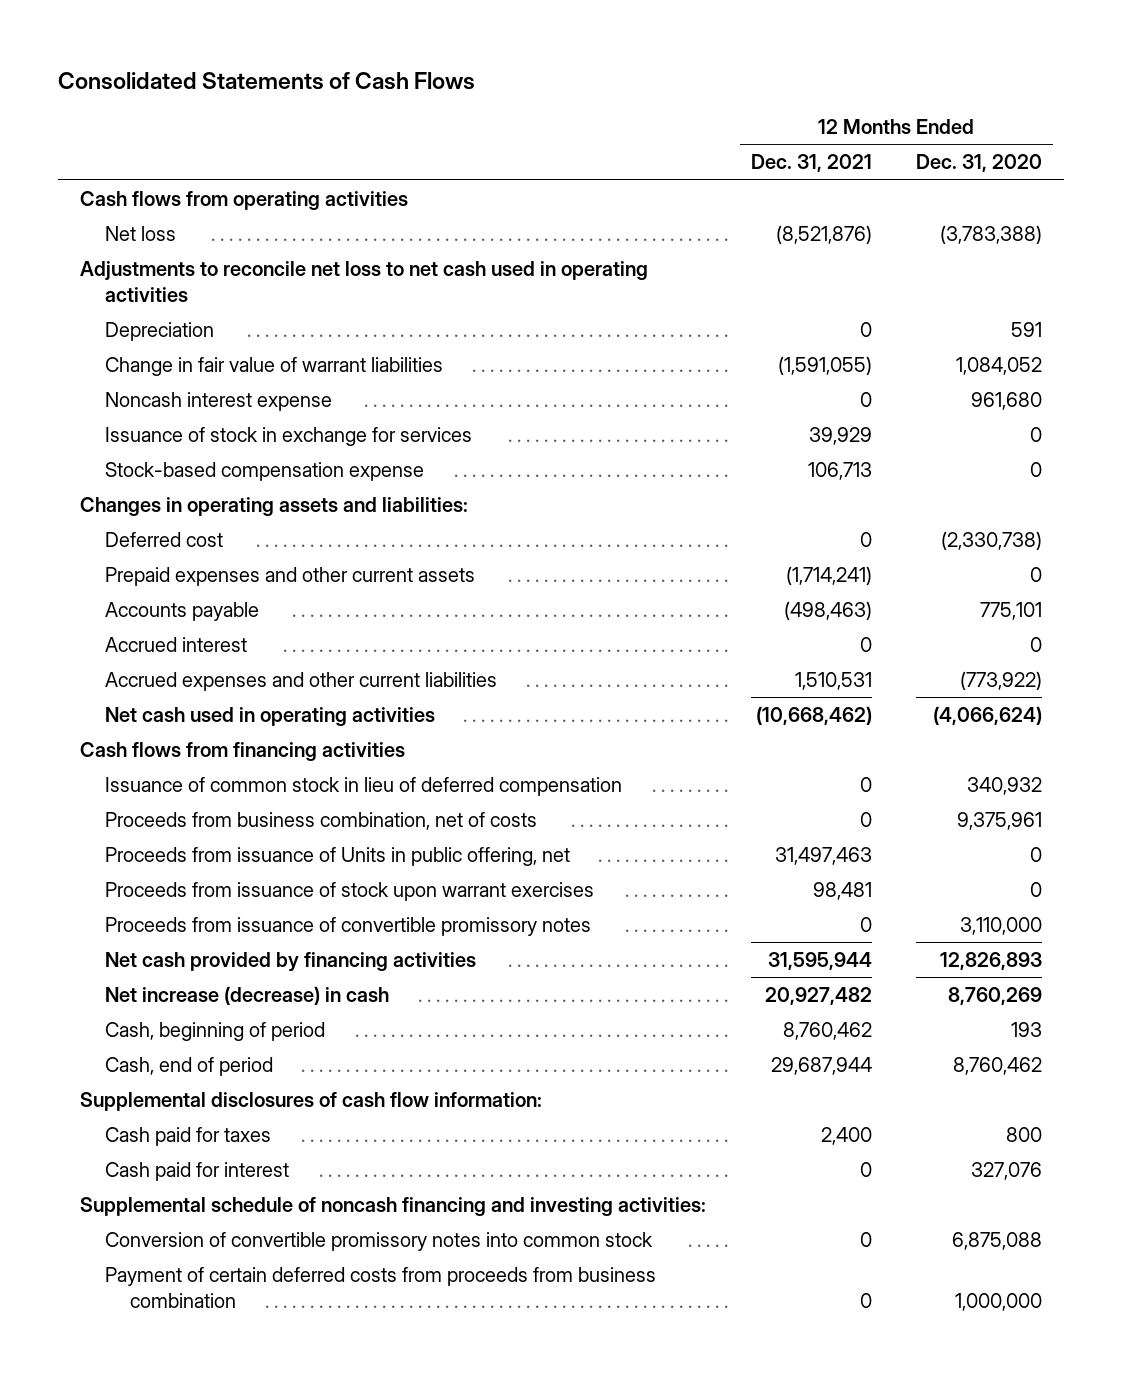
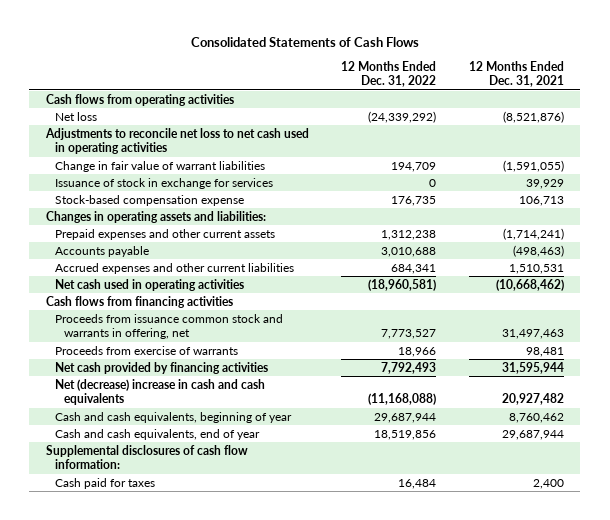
- | 12 Months Ended Dec. 31, 2021 | 12 Months Ended Dec. 31, 2020
+ | 12 Months Ended Dec. 31, 2022 | 12 Months Ended Dec. 31, 2021
- Depreciation | 0 | 591
- Noncash interest expense | 0 | 961,680
- Deferred cost | 0 | (2,330,738)
- Accrued interest | 0 | 0
- Issuance of common stock in lieu of deferred compensation | 0 | 340,932
- Proceeds from business combination, net of costs | 0 | 9,375,961
- Proceeds from issuance of Units in public offering, net | 31,497,463 | 0
- Proceeds from issuance of stock upon warrant exercises | 98,481 | 0
- Proceeds from issuance of convertible promissory notes | 0 | 3,110,000
+ Proceeds from issuance common stock and warrants in offering, net | 7,773,527 | 31,497,463
+ Proceeds from exercise of warrants | 18,966 | 98,481
- Net increase (decrease) in cash | 20,927,482 | 8,760,269
- Cash, beginning of period | 8,760,462 | 193
- Cash, end of period | 29,687,944 | 8,760,462
+ Net (decrease) increase in cash and cash equivalents | (11,168,088) | 20,927,482
+ Cash and cash equivalents, beginning of year | 29,687,944 | 8,760,462
+ Cash and cash equivalents, end of year | 18,519,856 | 29,687,944
- Cash paid for interest | 0 | 327,076
- Supplemental schedule of noncash financing and investing activities:
- Conversion of convertible promissory notes into common stock | 0 | 6,875,088
- Payment of certain deferred costs from proceeds from business combination | 0 | 1,000,000

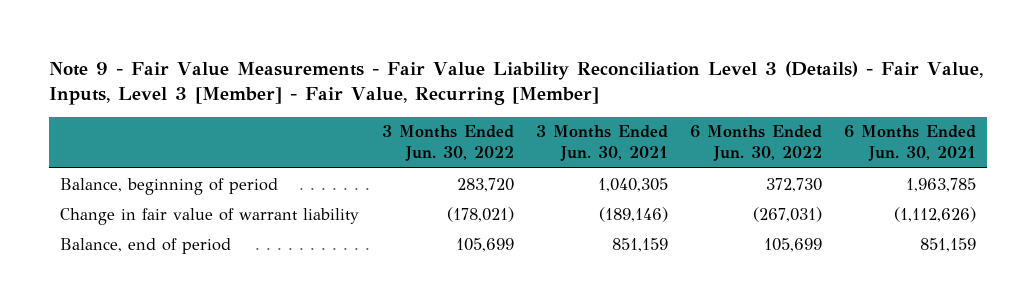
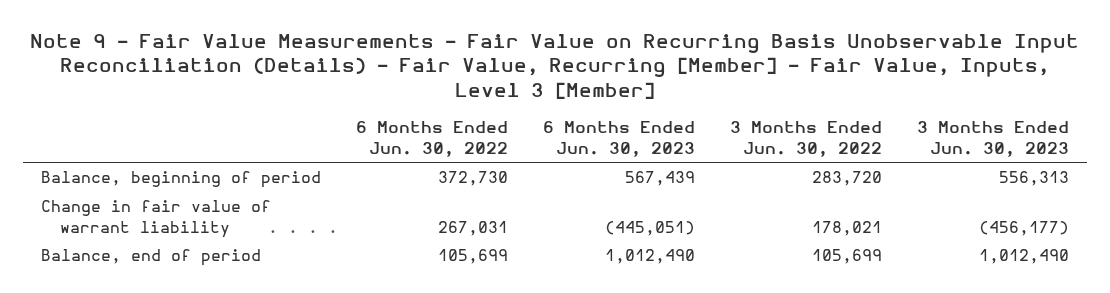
- Note 9 - Fair Value Measurements - Fair Value Liability Reconciliation Level 3 (Details) - Fair Value, Inputs, Level 3 [Member] - Fair Value, Recurring [Member]
+ Note 9 - Fair Value Measurements - Fair Value on Recurring Basis Unobservable Input Reconciliation (Details) - Fair Value, Recurring [Member] - Fair Value, Inputs, Level 3 [Member]
- | 3 Months Ended Jun. 30, 2022 | 3 Months Ended Jun. 30, 2021 | 6 Months Ended Jun. 30, 2022 | 6 Months Ended Jun. 30, 2021
+ | 6 Months Ended Jun. 30, 2022 | 6 Months Ended Jun. 30, 2023 | 3 Months Ended Jun. 30, 2022 | 3 Months Ended Jun. 30, 2023
- Change in fair value of warrant liability | (178,021) | (189,146) | (267,031) | (1,112,626)
+ Change in fair value of warrant liability | 267,031 | (445,051) | 178,021 | (456,177)

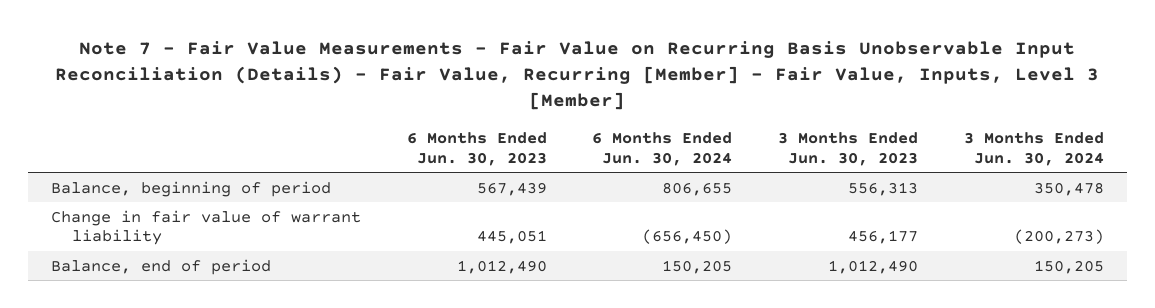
- Note 9 - Fair Value Measurements - Fair Value on Recurring Basis Unobservable Input Reconciliation (Details) - Fair Value, Recurring [Member] - Fair Value, Inputs, Level 3 [Member]
+ Note 7 - Fair Value Measurements - Fair Value on Recurring Basis Unobservable Input Reconciliation (Details) - Fair Value, Recurring [Member] - Fair Value, Inputs, Level 3 [Member]
- | 6 Months Ended Jun. 30, 2022 | 6 Months Ended Jun. 30, 2023 | 3 Months Ended Jun. 30, 2022 | 3 Months Ended Jun. 30, 2023
+ | 6 Months Ended Jun. 30, 2023 | 6 Months Ended Jun. 30, 2024 | 3 Months Ended Jun. 30, 2023 | 3 Months Ended Jun. 30, 2024
- Change in fair value of warrant liability | 267,031 | (445,051) | 178,021 | (456,177)
+ Change in fair value of warrant liability | 445,051 | (656,450) | 456,177 | (200,273)

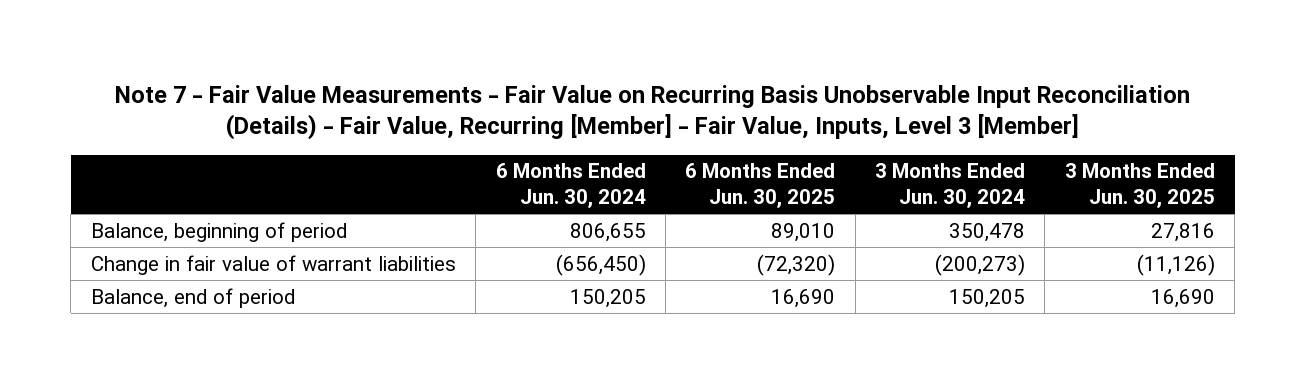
- | 6 Months Ended Jun. 30, 2023 | 6 Months Ended Jun. 30, 2024 | 3 Months Ended Jun. 30, 2023 | 3 Months Ended Jun. 30, 2024
+ | 6 Months Ended Jun. 30, 2024 | 6 Months Ended Jun. 30, 2025 | 3 Months Ended Jun. 30, 2024 | 3 Months Ended Jun. 30, 2025
- Change in fair value of warrant liability | 445,051 | (656,450) | 456,177 | (200,273)
+ Change in fair value of warrant liabilities | (656,450) | (72,320) | (200,273) | (11,126)

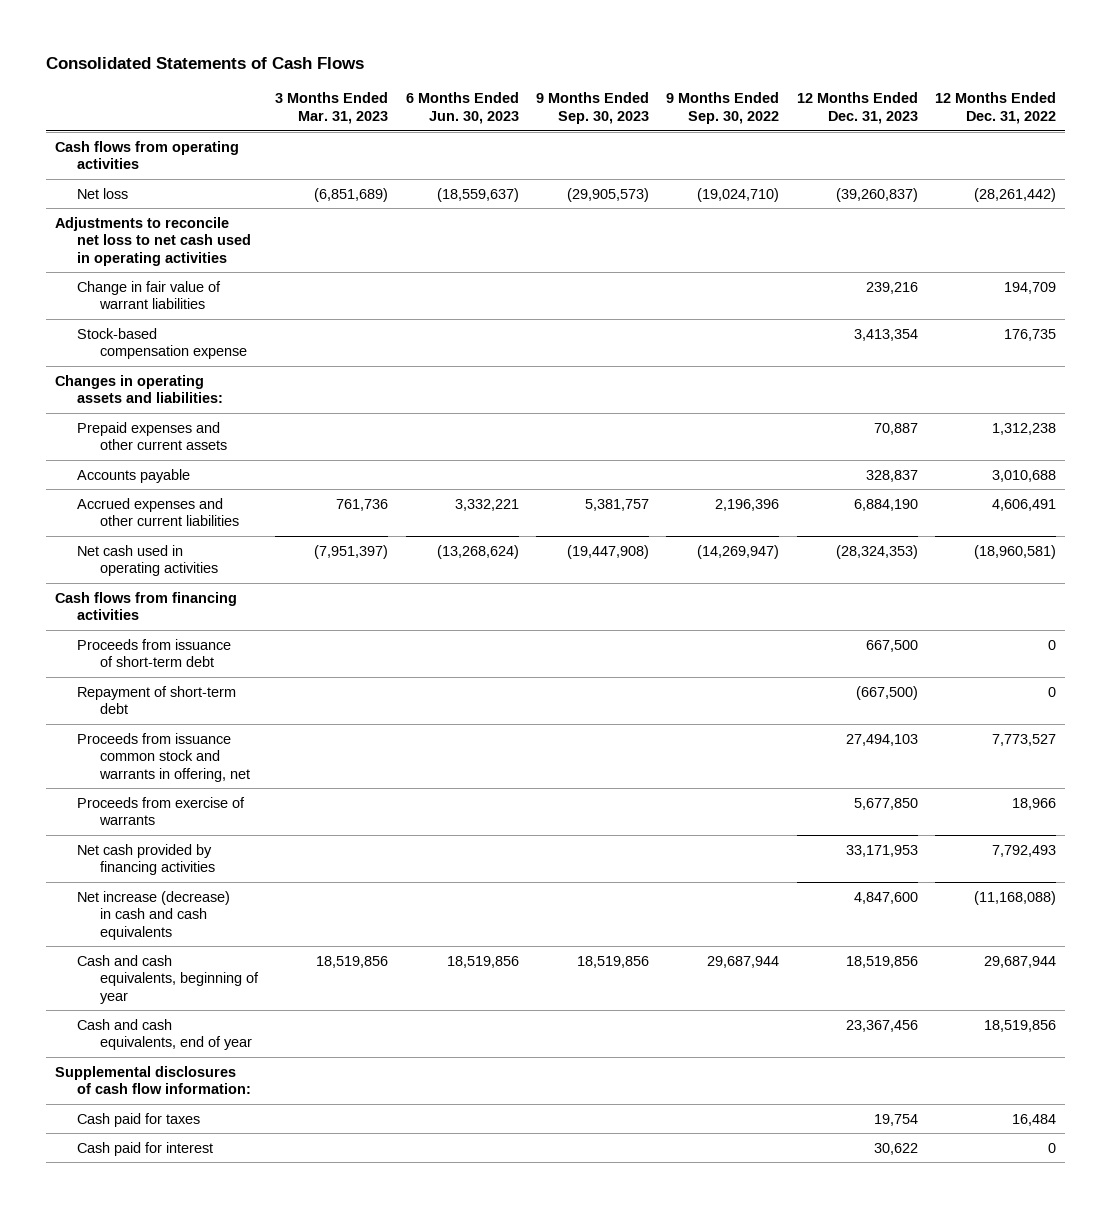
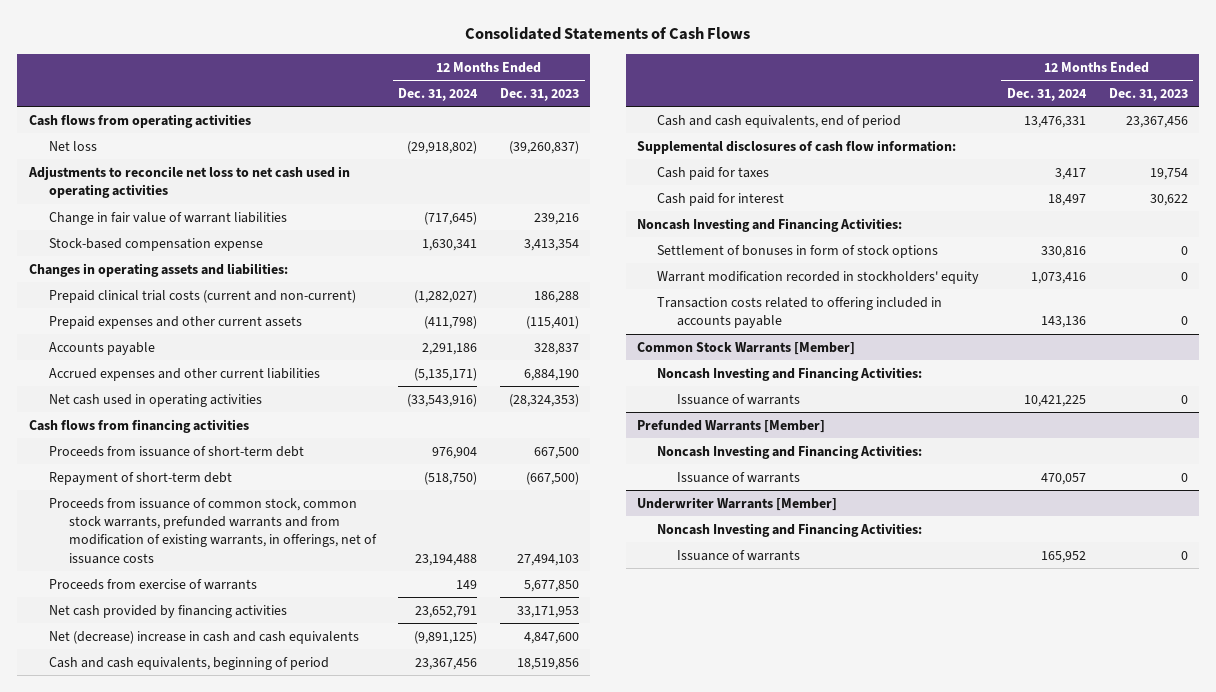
- | 3 Months Ended Mar. 31, 2023 | 6 Months Ended Jun. 30, 2023 | 9 Months Ended Sep. 30, 2023 | 9 Months Ended Sep. 30, 2022 | 12 Months Ended Dec. 31, 2023 | 12 Months Ended Dec. 31, 2022
+ | 12 Months Ended Dec. 31, 2024 | 12 Months Ended Dec. 31, 2023
- Prepaid expenses and other current assets | | | | | 70,887 | 1,312,238
+ Prepaid clinical trial costs (current and non-current) | (1,282,027) | 186,288
+ Prepaid expenses and other current assets | (411,798) | (115,401)
- Proceeds from issuance common stock and warrants in offering, net | | | | | 27,494,103 | 7,773,527
+ Proceeds from issuance of common stock, common stock warrants, prefunded warrants and from modification of existing warrants, in offerings, net of issuance costs | 23,194,488 | 27,494,103
- Net increase (decrease) in cash and cash equivalents | | | | | 4,847,600 | (11,168,088)
- Cash and cash equivalents, beginning of year | 18,519,856 | 18,519,856 | 18,519,856 | 29,687,944 | 18,519,856 | 29,687,944
- Cash and cash equivalents, end of year | | | | | 23,367,456 | 18,519,856
+ Net (decrease) increase in cash and cash equivalents | (9,891,125) | 4,847,600
+ Cash and cash equivalents, beginning of period | 23,367,456 | 18,519,856
+ Cash and cash equivalents, end of period | 13,476,331 | 23,367,456
+ Noncash Investing and Financing Activities:
+ Settlement of bonuses in form of stock options | 330,816 | 0
+ Warrant modification recorded in stockholders' equity | 1,073,416 | 0
+ Transaction costs related to offering included in accounts payable | 143,136 | 0
+ Common Stock Warrants [Member]
+ Noncash Investing and Financing Activities:
+ Issuance of warrants | 10,421,225 | 0
+ Prefunded Warrants [Member]
+ Noncash Investing and Financing Activities:
+ Issuance of warrants | 470,057 | 0
+ Underwriter Warrants [Member]
+ Noncash Investing and Financing Activities:
+ Issuance of warrants | 165,952 | 0

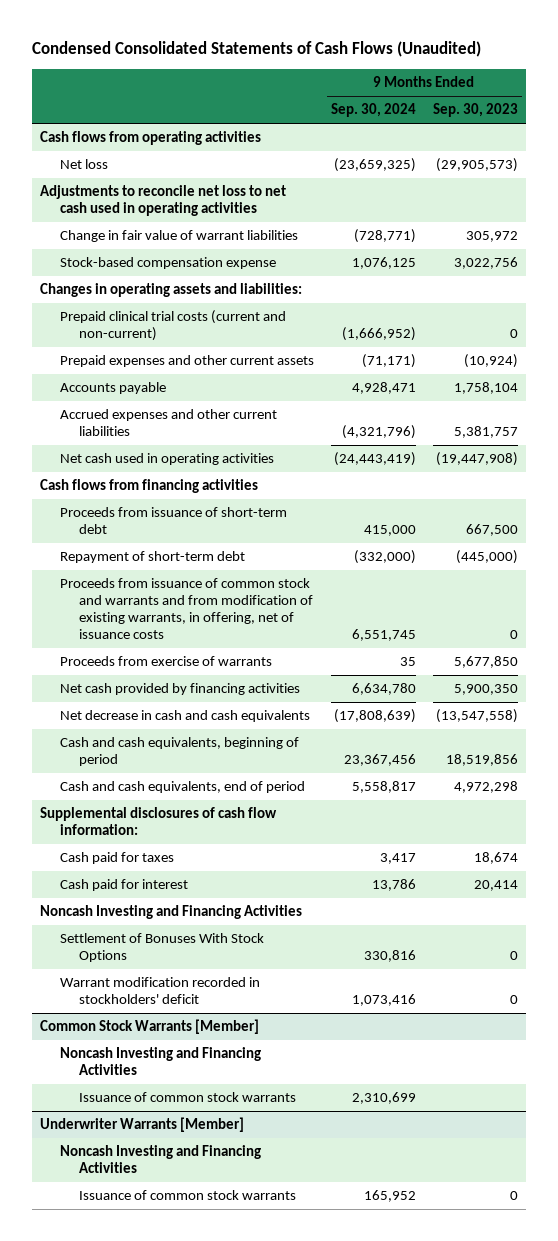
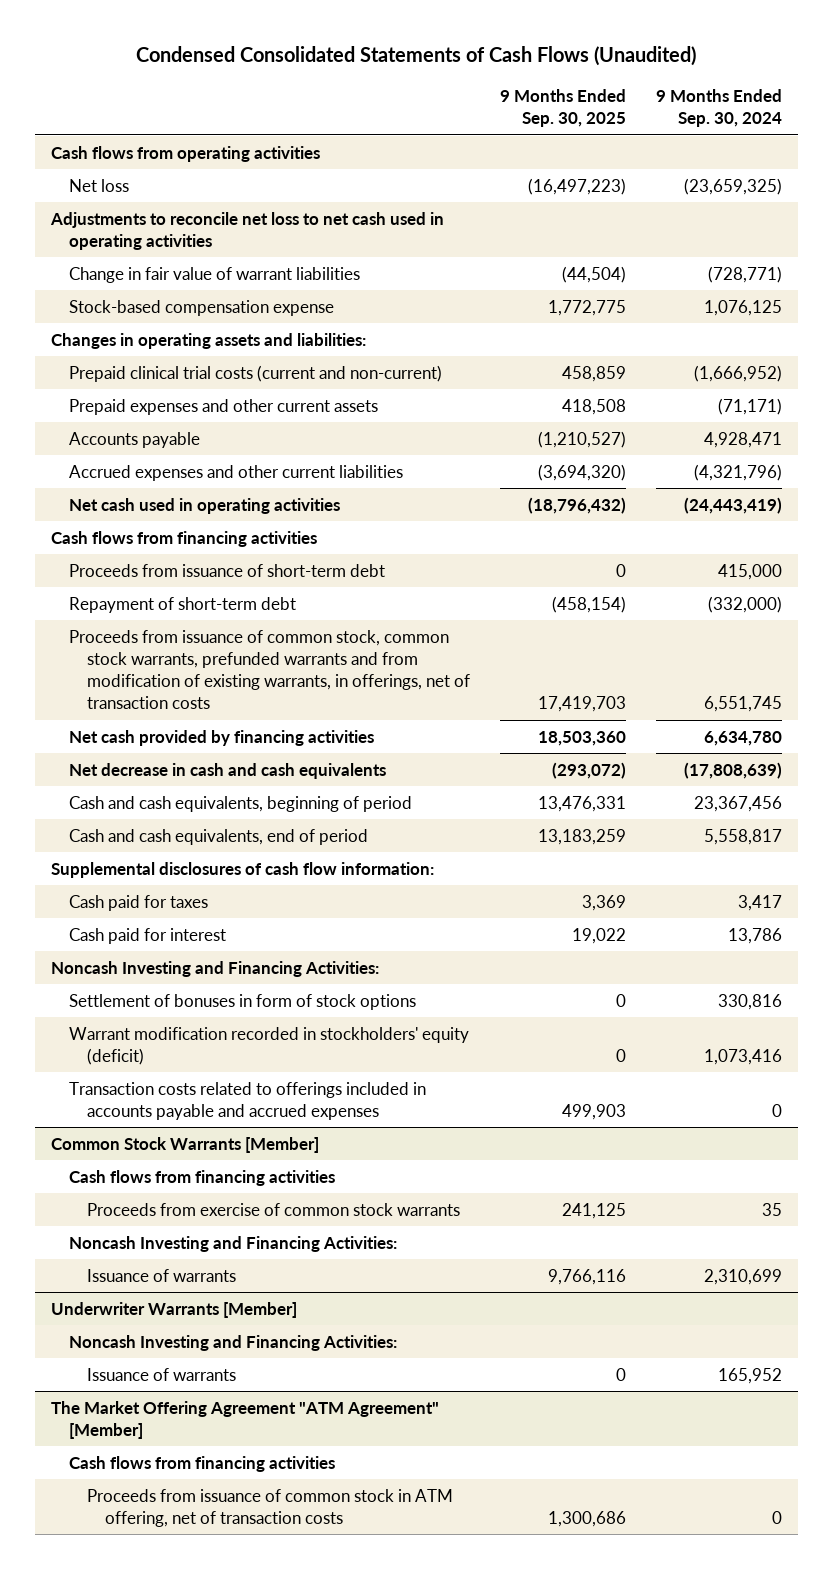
- | 9 Months Ended Sep. 30, 2024 | 9 Months Ended Sep. 30, 2023
+ | 9 Months Ended Sep. 30, 2025 | 9 Months Ended Sep. 30, 2024
- Proceeds from issuance of common stock and warrants and from modification of existing warrants, in offering, net of issuance costs | 6,551,745 | 0
- Proceeds from exercise of warrants | 35 | 5,677,850
+ Proceeds from issuance of common stock, common stock warrants, prefunded warrants and from modification of existing warrants, in offerings, net of transaction costs | 17,419,703 | 6,551,745
- Noncash Investing and Financing Activities
- Settlement of Bonuses With Stock Options | 330,816 | 0
- Warrant modification recorded in stockholders' deficit | 1,073,416 | 0
+ Noncash Investing and Financing Activities:
+ Settlement of bonuses in form of stock options | 0 | 330,816
+ Warrant modification recorded in stockholders' equity (deficit) | 0 | 1,073,416
+ Transaction costs related to offerings included in accounts payable and accrued expenses | 499,903 | 0
@ Common Stock Warrants [Member]
- Noncash Investing and Financing Activities
- Issuance of common stock warrants | 2,310,699 |
+ Cash flows from financing activities
+ Proceeds from exercise of common stock warrants | 241,125 | 35
+ Noncash Investing and Financing Activities:
+ Issuance of warrants | 9,766,116 | 2,310,699
@ Underwriter Warrants [Member]
- Noncash Investing and Financing Activities
- Issuance of common stock warrants | 165,952 | 0
+ Noncash Investing and Financing Activities:
+ Issuance of warrants | 0 | 165,952
+ The Market Offering Agreement "ATM Agreement" [Member]
+ Cash flows from financing activities
+ Proceeds from issuance of common stock in ATM offering, net of transaction costs | 1,300,686 | 0

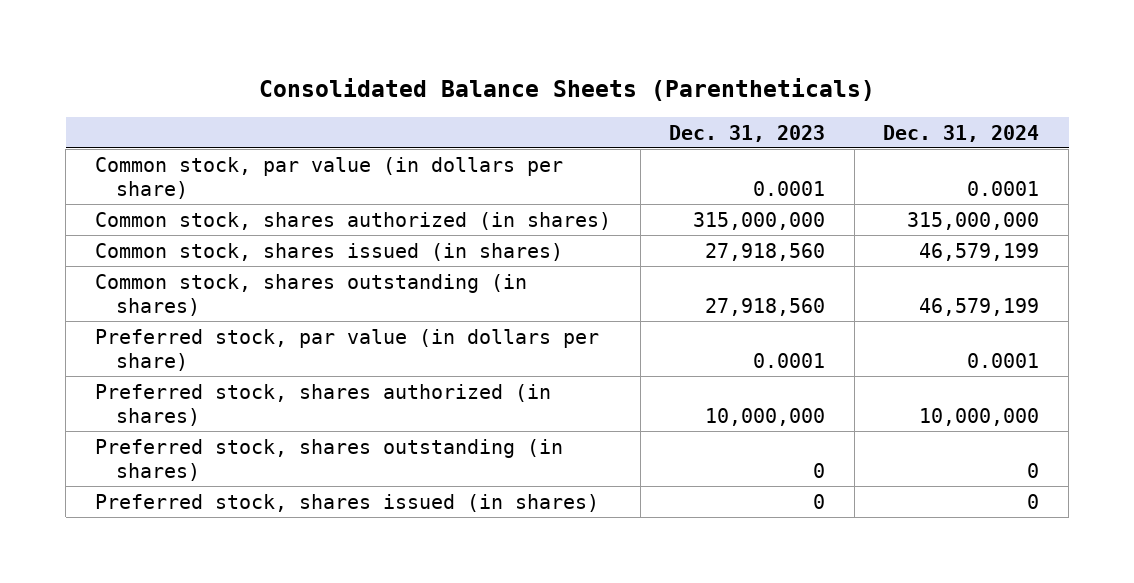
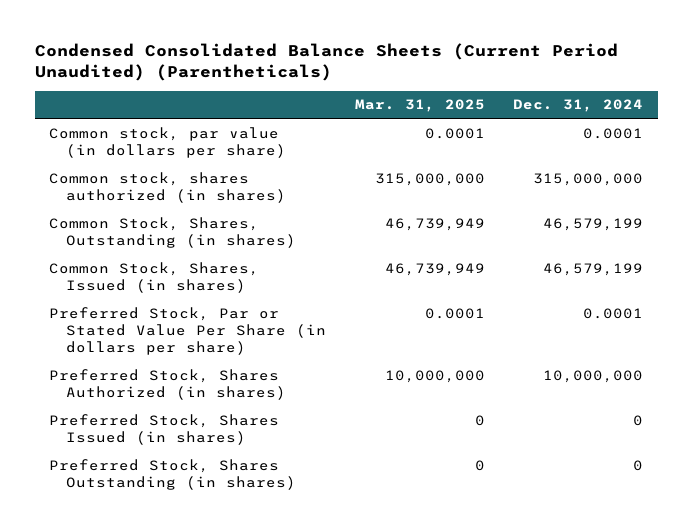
- Consolidated Balance Sheets (Parentheticals)
+ Condensed Consolidated Balance Sheets (Current Period Unaudited) (Parentheticals)
- | Dec. 31, 2023 | Dec. 31, 2024
+ | Mar. 31, 2025 | Dec. 31, 2024
- Common stock, shares issued (in shares) | 27,918,560 | 46,579,199
- Common stock, shares outstanding (in shares) | 27,918,560 | 46,579,199
- Preferred stock, par value (in dollars per share) | 0.0001 | 0.0001
- Preferred stock, shares authorized (in shares) | 10,000,000 | 10,000,000
- Preferred stock, shares outstanding (in shares) | 0 | 0
- Preferred stock, shares issued (in shares) | 0 | 0
+ Common Stock, Shares, Outstanding (in shares) | 46,739,949 | 46,579,199
+ Common Stock, Shares, Issued (in shares) | 46,739,949 | 46,579,199
+ Preferred Stock, Par or Stated Value Per Share (in dollars per share) | 0.0001 | 0.0001
+ Preferred Stock, Shares Authorized (in shares) | 10,000,000 | 10,000,000
+ Preferred Stock, Shares Issued (in shares) | 0 | 0
+ Preferred Stock, Shares Outstanding (in shares) | 0 | 0

